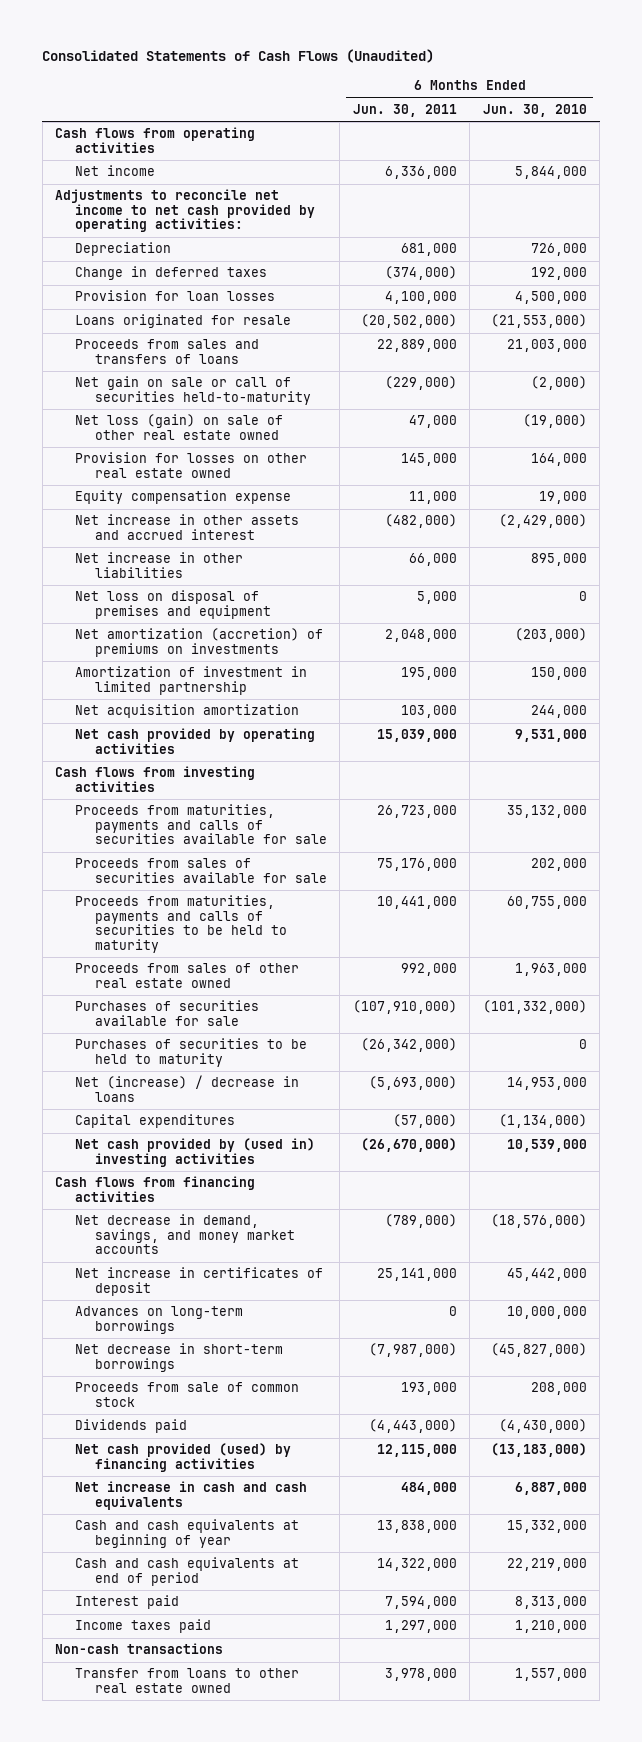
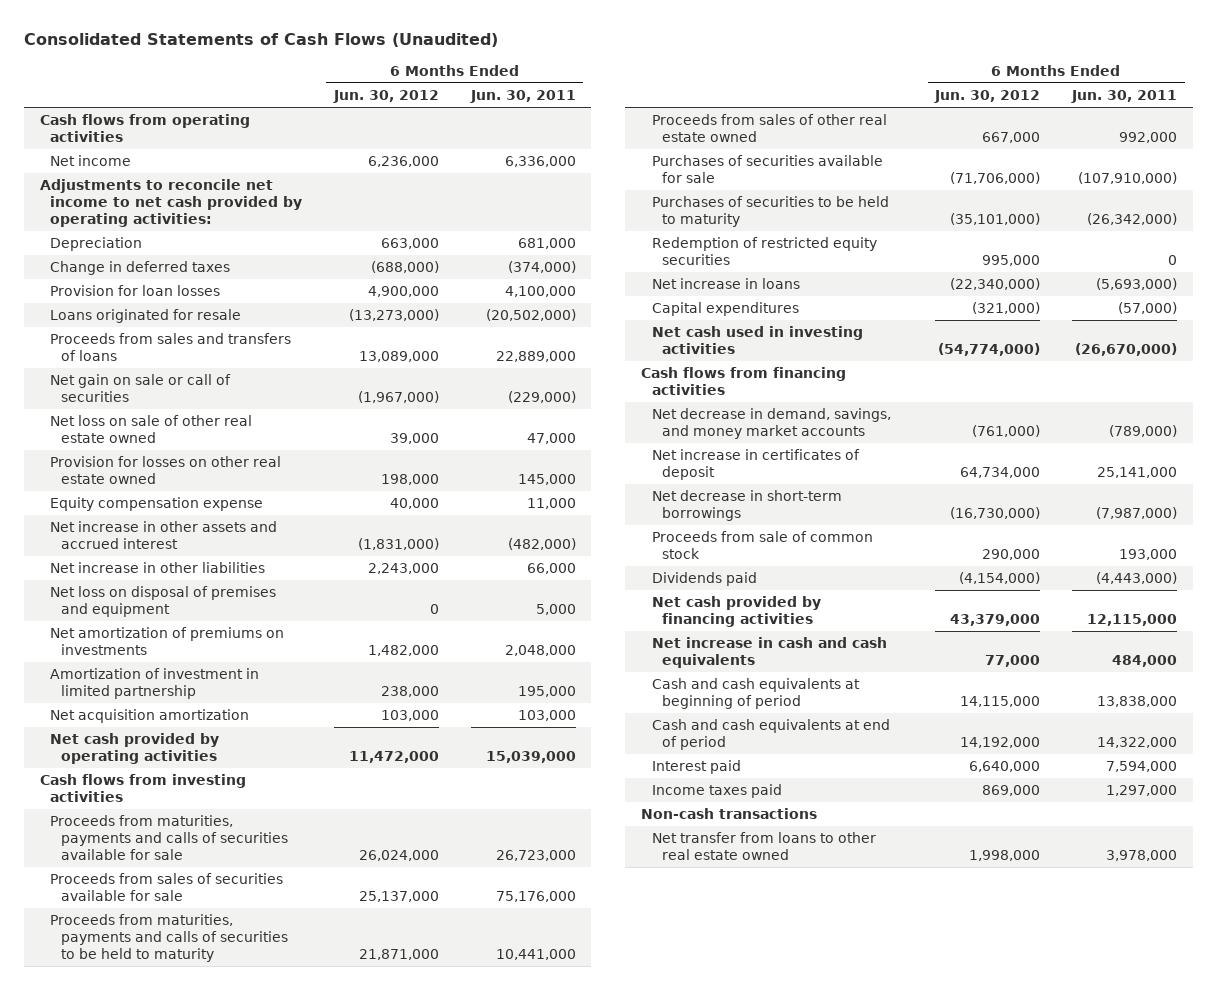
- | 6 Months Ended Jun. 30, 2011 | 6 Months Ended Jun. 30, 2010
+ | 6 Months Ended Jun. 30, 2012 | 6 Months Ended Jun. 30, 2011
- Net gain on sale or call of securities held-to-maturity | (229,000) | (2,000)
- Net loss (gain) on sale of other real estate owned | 47,000 | (19,000)
+ Net gain on sale or call of securities | (1,967,000) | (229,000)
+ Net loss on sale of other real estate owned | 39,000 | 47,000
- Net amortization (accretion) of premiums on investments | 2,048,000 | (203,000)
+ Net amortization of premiums on investments | 1,482,000 | 2,048,000
- Net (increase) / decrease in loans | (5,693,000) | 14,953,000
+ Redemption of restricted equity securities | 995,000 | 0
+ Net increase in loans | (22,340,000) | (5,693,000)
- Net cash provided by (used in) investing activities | (26,670,000) | 10,539,000
+ Net cash used in investing activities | (54,774,000) | (26,670,000)
- Advances on long-term borrowings | 0 | 10,000,000
- Net cash provided (used) by financing activities | 12,115,000 | (13,183,000)
+ Net cash provided by financing activities | 43,379,000 | 12,115,000
- Cash and cash equivalents at beginning of year | 13,838,000 | 15,332,000
+ Cash and cash equivalents at beginning of period | 14,115,000 | 13,838,000
- Transfer from loans to other real estate owned | 3,978,000 | 1,557,000
+ Net transfer from loans to other real estate owned | 1,998,000 | 3,978,000

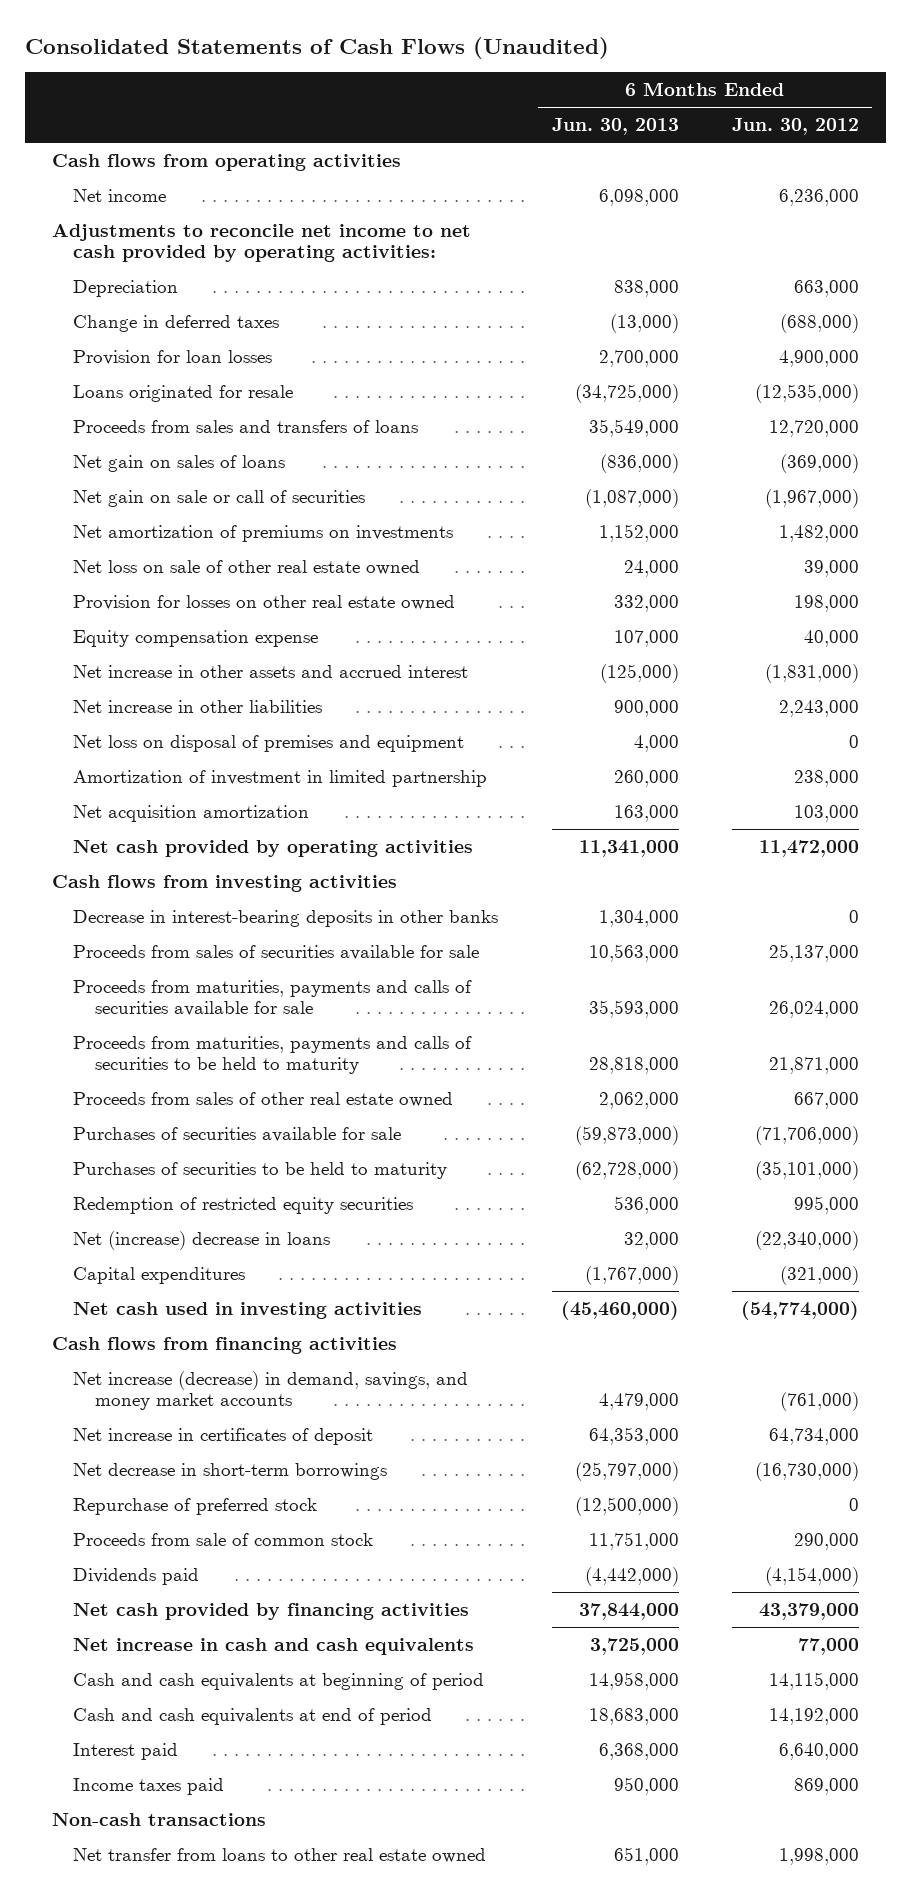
- | 6 Months Ended Jun. 30, 2012 | 6 Months Ended Jun. 30, 2011
+ | 6 Months Ended Jun. 30, 2013 | 6 Months Ended Jun. 30, 2012
- Loans originated for resale | (13,273,000) | (20,502,000)
- Proceeds from sales and transfers of loans | 13,089,000 | 22,889,000
+ Loans originated for resale | (34,725,000) | (12,535,000)
+ Proceeds from sales and transfers of loans | 35,549,000 | 12,720,000
+ Net gain on sales of loans | (836,000) | (369,000)
moved up: Net amortization of premiums on investments | 1,152,000 | 1,482,000
+ Decrease in interest-bearing deposits in other banks | 1,304,000 | 0
moved down: Proceeds from maturities, payments and calls of securities available for sale | 35,593,000 | 26,024,000
- Net increase in loans | (22,340,000) | (5,693,000)
+ Net (increase) decrease in loans | 32,000 | (22,340,000)
- Net decrease in demand, savings, and money market accounts | (761,000) | (789,000)
+ Net increase (decrease) in demand, savings, and money market accounts | 4,479,000 | (761,000)
+ Repurchase of preferred stock | (12,500,000) | 0

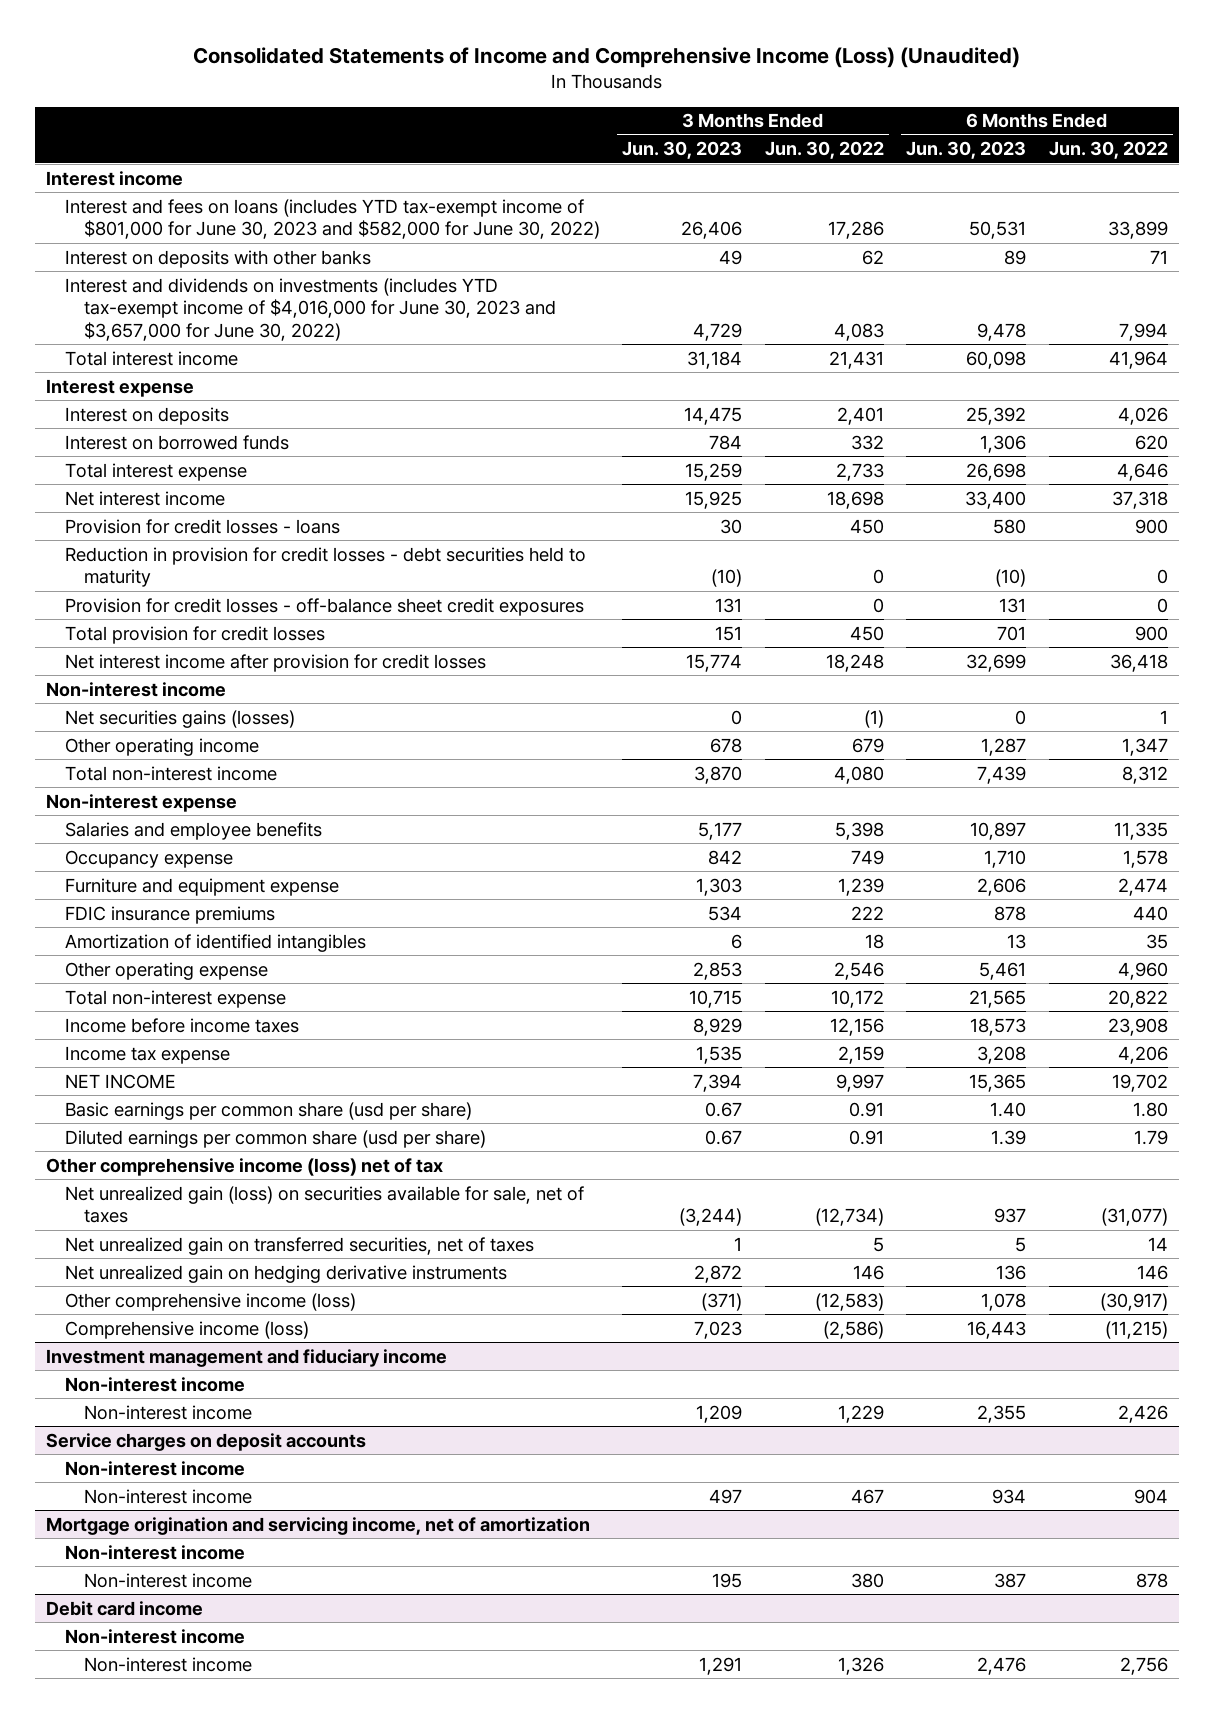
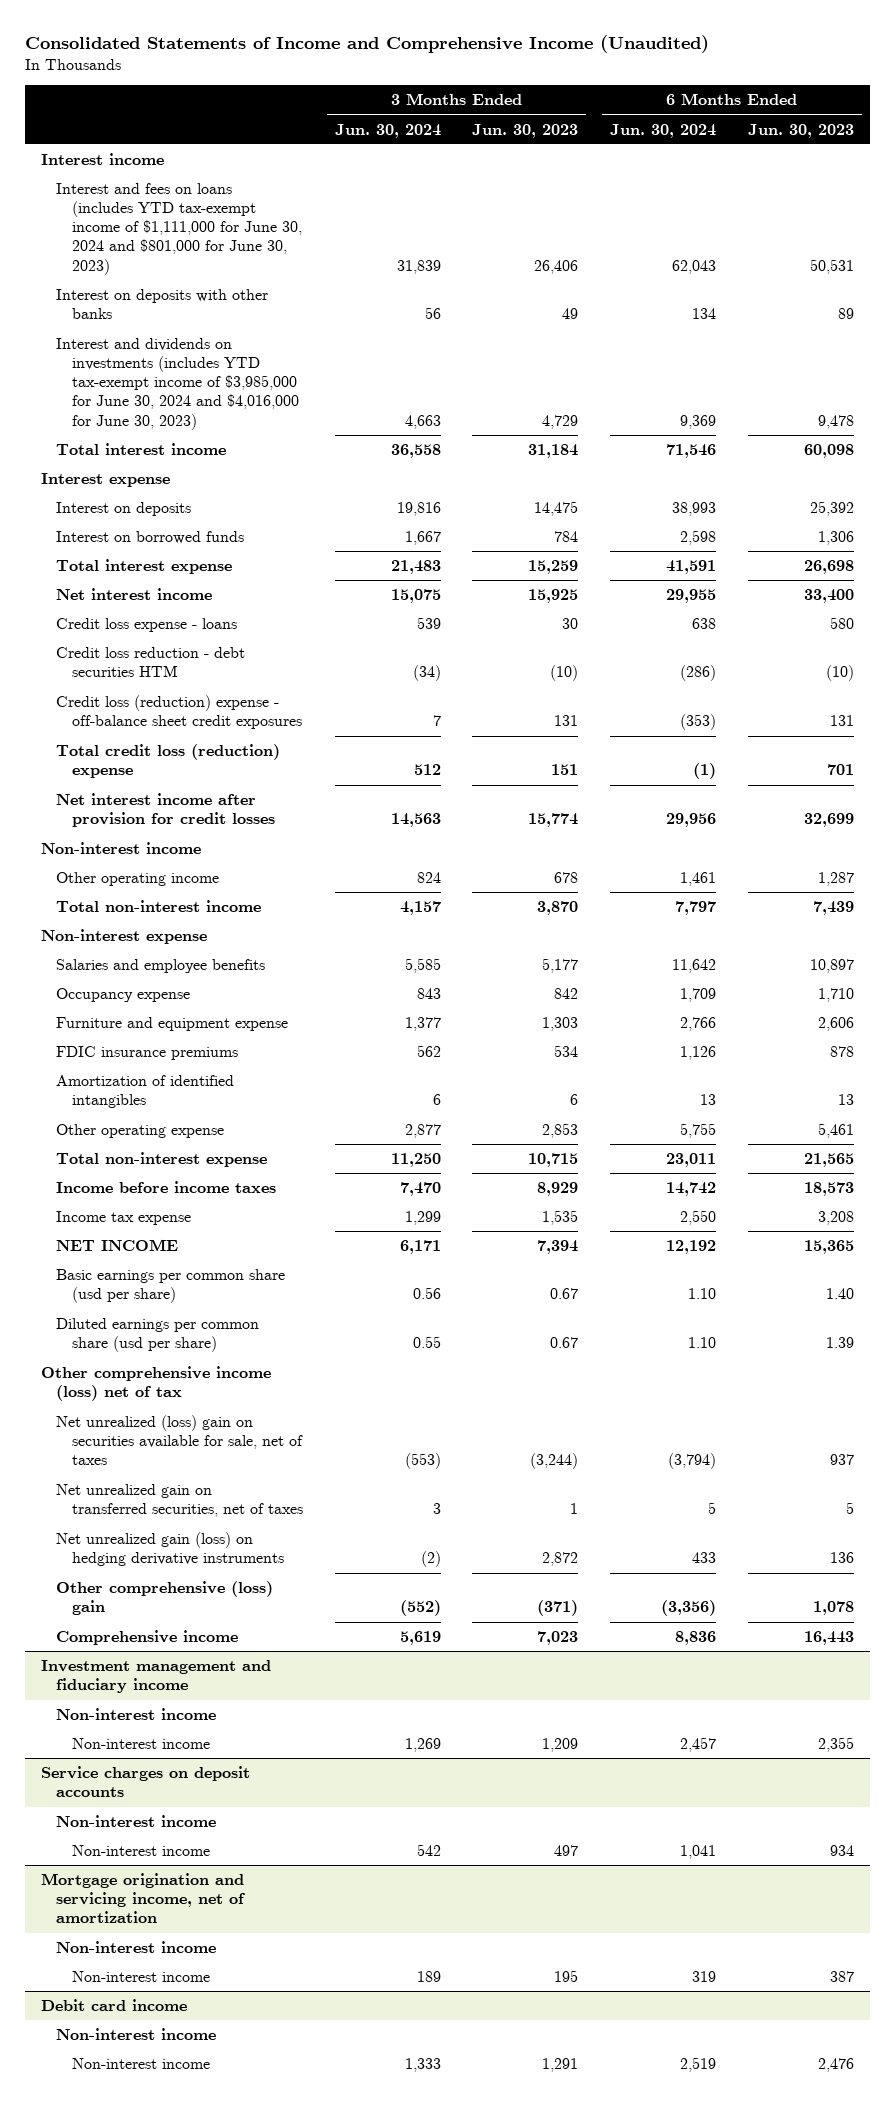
- Consolidated Statements of Income and Comprehensive Income (Loss) (Unaudited)
+ Consolidated Statements of Income and Comprehensive Income (Unaudited)
- | 3 Months Ended Jun. 30, 2023 | 3 Months Ended Jun. 30, 2022 | 6 Months Ended Jun. 30, 2023 | 6 Months Ended Jun. 30, 2022
+ | 3 Months Ended Jun. 30, 2024 | 3 Months Ended Jun. 30, 2023 | 6 Months Ended Jun. 30, 2024 | 6 Months Ended Jun. 30, 2023
- Interest and fees on loans (includes YTD tax-exempt income of $801,000 for June 30, 2023 and $582,000 for June 30, 2022) | 26,406 | 17,286 | 50,531 | 33,899
+ Interest and fees on loans (includes YTD tax-exempt income of $1,111,000 for June 30, 2024 and $801,000 for June 30, 2023) | 31,839 | 26,406 | 62,043 | 50,531
- Interest and dividends on investments (includes YTD tax-exempt income of $4,016,000 for June 30, 2023 and $3,657,000 for June 30, 2022) | 4,729 | 4,083 | 9,478 | 7,994
+ Interest and dividends on investments (includes YTD tax-exempt income of $3,985,000 for June 30, 2024 and $4,016,000 for June 30, 2023) | 4,663 | 4,729 | 9,369 | 9,478
- Provision for credit losses - loans | 30 | 450 | 580 | 900
- Reduction in provision for credit losses - debt securities held to maturity | (10) | 0 | (10) | 0
- Provision for credit losses - off-balance sheet credit exposures | 131 | 0 | 131 | 0
- Total provision for credit losses | 151 | 450 | 701 | 900
+ Credit loss expense - loans | 539 | 30 | 638 | 580
+ Credit loss reduction - debt securities HTM | (34) | (10) | (286) | (10)
+ Credit loss (reduction) expense - off-balance sheet credit exposures | 7 | 131 | (353) | 131
+ Total credit loss (reduction) expense | 512 | 151 | (1) | 701
- Net securities gains (losses) | 0 | (1) | 0 | 1
- Net unrealized gain (loss) on securities available for sale, net of taxes | (3,244) | (12,734) | 937 | (31,077)
+ Net unrealized (loss) gain on securities available for sale, net of taxes | (553) | (3,244) | (3,794) | 937
- Net unrealized gain on hedging derivative instruments | 2,872 | 146 | 136 | 146
- Other comprehensive income (loss) | (371) | (12,583) | 1,078 | (30,917)
- Comprehensive income (loss) | 7,023 | (2,586) | 16,443 | (11,215)
+ Net unrealized gain (loss) on hedging derivative instruments | (2) | 2,872 | 433 | 136
+ Other comprehensive (loss) gain | (552) | (371) | (3,356) | 1,078
+ Comprehensive income | 5,619 | 7,023 | 8,836 | 16,443

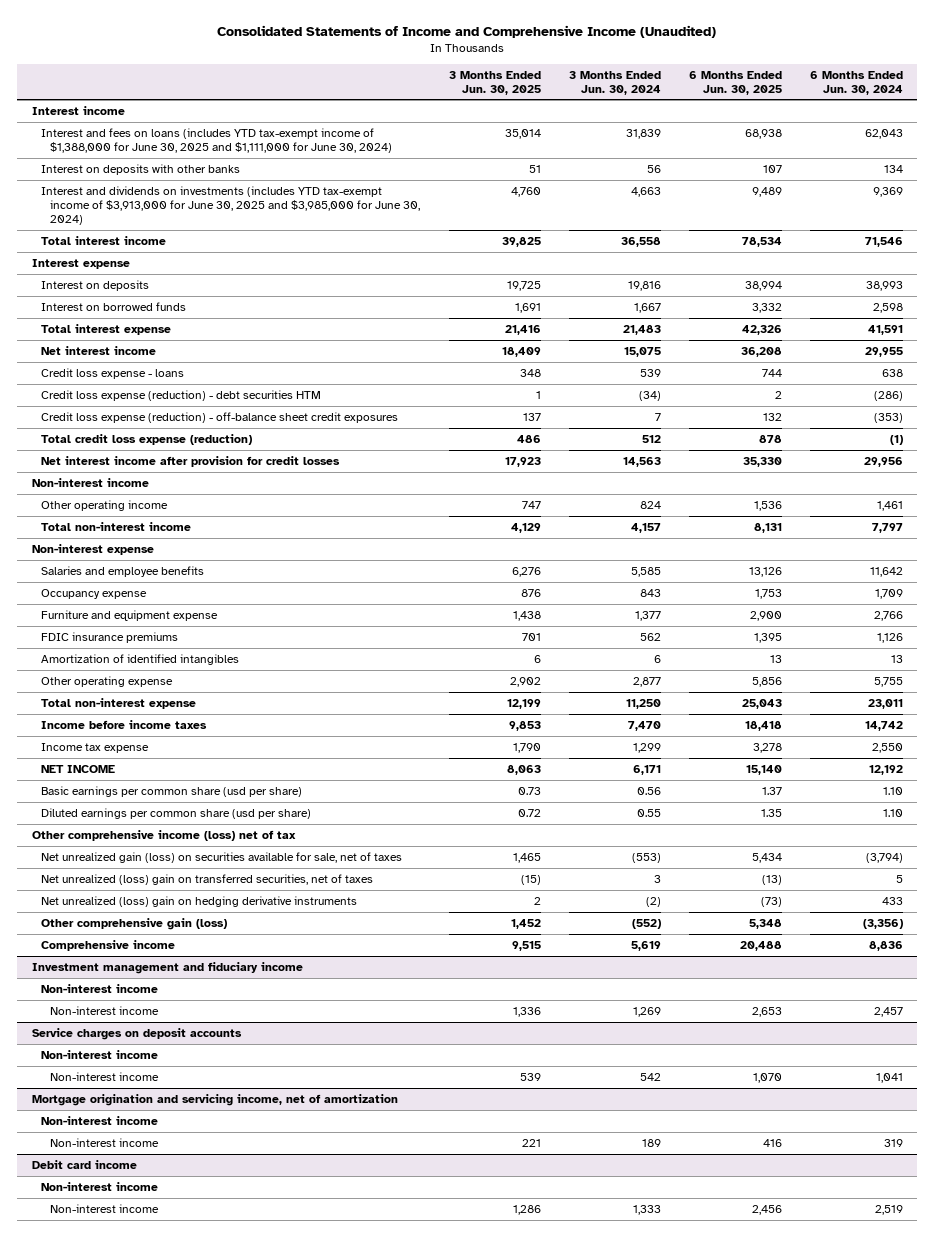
- | 3 Months Ended Jun. 30, 2024 | 3 Months Ended Jun. 30, 2023 | 6 Months Ended Jun. 30, 2024 | 6 Months Ended Jun. 30, 2023
+ | 3 Months Ended Jun. 30, 2025 | 3 Months Ended Jun. 30, 2024 | 6 Months Ended Jun. 30, 2025 | 6 Months Ended Jun. 30, 2024
- Interest and fees on loans (includes YTD tax-exempt income of $1,111,000 for June 30, 2024 and $801,000 for June 30, 2023) | 31,839 | 26,406 | 62,043 | 50,531
+ Interest and fees on loans (includes YTD tax-exempt income of $1,388,000 for June 30, 2025 and $1,111,000 for June 30, 2024) | 35,014 | 31,839 | 68,938 | 62,043
- Interest and dividends on investments (includes YTD tax-exempt income of $3,985,000 for June 30, 2024 and $4,016,000 for June 30, 2023) | 4,663 | 4,729 | 9,369 | 9,478
+ Interest and dividends on investments (includes YTD tax-exempt income of $3,913,000 for June 30, 2025 and $3,985,000 for June 30, 2024) | 4,760 | 4,663 | 9,489 | 9,369
- Credit loss reduction - debt securities HTM | (34) | (10) | (286) | (10)
- Credit loss (reduction) expense - off-balance sheet credit exposures | 7 | 131 | (353) | 131
- Total credit loss (reduction) expense | 512 | 151 | (1) | 701
+ Credit loss expense (reduction) - debt securities HTM | 1 | (34) | 2 | (286)
+ Credit loss expense (reduction) - off-balance sheet credit exposures | 137 | 7 | 132 | (353)
+ Total credit loss expense (reduction) | 486 | 512 | 878 | (1)
- Net unrealized (loss) gain on securities available for sale, net of taxes | (553) | (3,244) | (3,794) | 937
- Net unrealized gain on transferred securities, net of taxes | 3 | 1 | 5 | 5
- Net unrealized gain (loss) on hedging derivative instruments | (2) | 2,872 | 433 | 136
- Other comprehensive (loss) gain | (552) | (371) | (3,356) | 1,078
+ Net unrealized gain (loss) on securities available for sale, net of taxes | 1,465 | (553) | 5,434 | (3,794)
+ Net unrealized (loss) gain on transferred securities, net of taxes | (15) | 3 | (13) | 5
+ Net unrealized (loss) gain on hedging derivative instruments | 2 | (2) | (73) | 433
+ Other comprehensive gain (loss) | 1,452 | (552) | 5,348 | (3,356)

